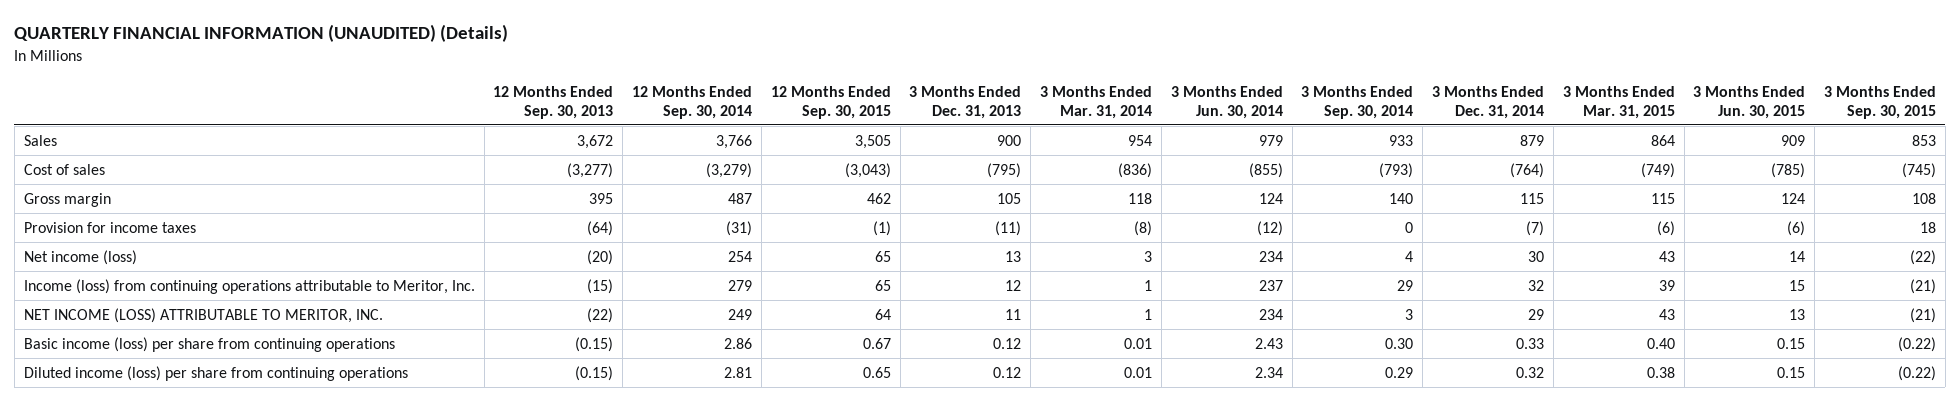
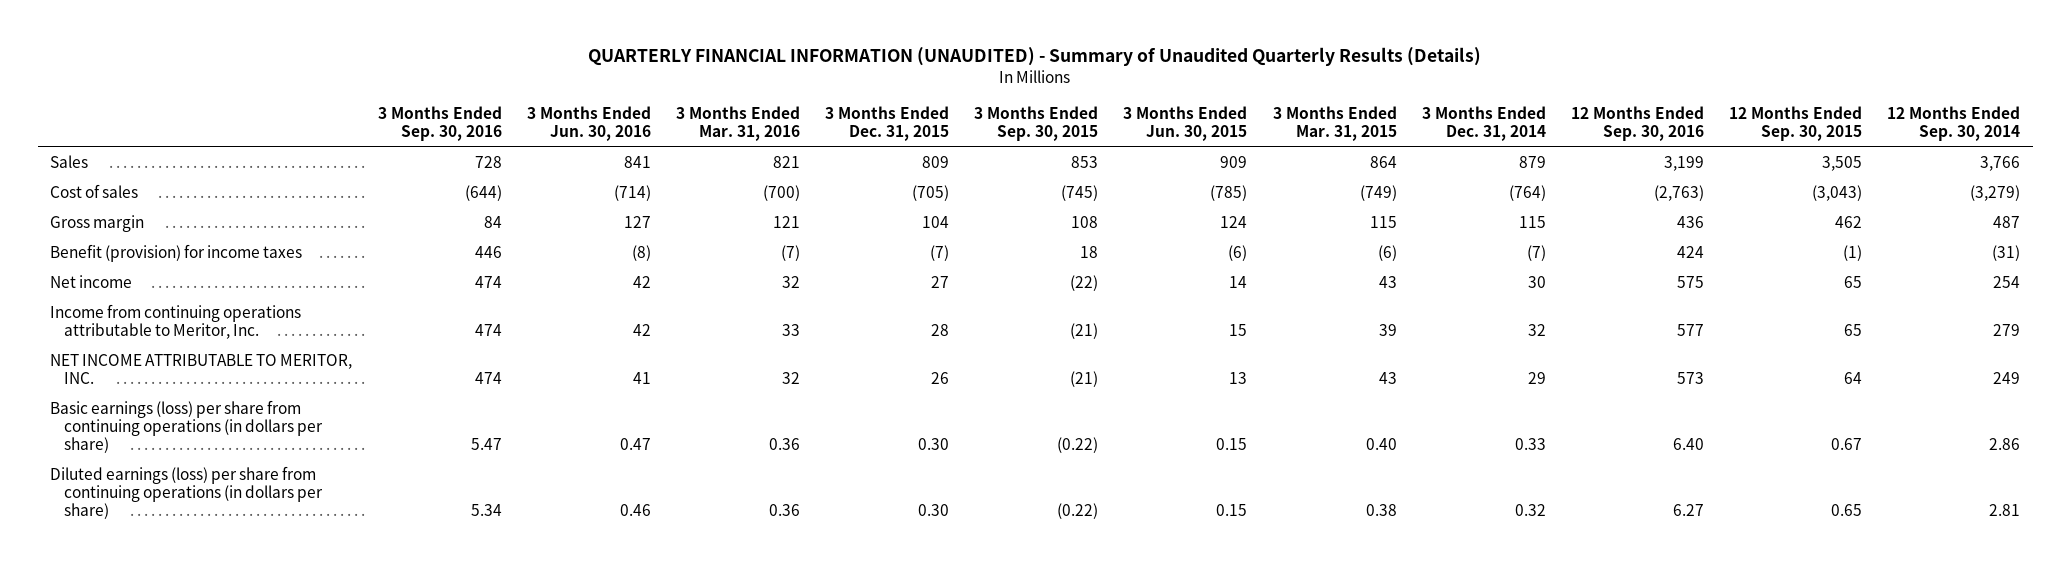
- QUARTERLY FINANCIAL INFORMATION (UNAUDITED) (Details)
+ QUARTERLY FINANCIAL INFORMATION (UNAUDITED) - Summary of Unaudited Quarterly Results (Details)
- | 12 Months Ended Sep. 30, 2013 | 12 Months Ended Sep. 30, 2014 | 12 Months Ended Sep. 30, 2015 | 3 Months Ended Dec. 31, 2013 | 3 Months Ended Mar. 31, 2014 | 3 Months Ended Jun. 30, 2014 | 3 Months Ended Sep. 30, 2014 | 3 Months Ended Dec. 31, 2014 | 3 Months Ended Mar. 31, 2015 | 3 Months Ended Jun. 30, 2015 | 3 Months Ended Sep. 30, 2015
+ | 3 Months Ended Sep. 30, 2016 | 3 Months Ended Jun. 30, 2016 | 3 Months Ended Mar. 31, 2016 | 3 Months Ended Dec. 31, 2015 | 3 Months Ended Sep. 30, 2015 | 3 Months Ended Jun. 30, 2015 | 3 Months Ended Mar. 31, 2015 | 3 Months Ended Dec. 31, 2014 | 12 Months Ended Sep. 30, 2016 | 12 Months Ended Sep. 30, 2015 | 12 Months Ended Sep. 30, 2014
- Provision for income taxes | (64) | (31) | (1) | (11) | (8) | (12) | 0 | (7) | (6) | (6) | 18
- Net income (loss) | (20) | 254 | 65 | 13 | 3 | 234 | 4 | 30 | 43 | 14 | (22)
- Income (loss) from continuing operations attributable to Meritor, Inc. | (15) | 279 | 65 | 12 | 1 | 237 | 29 | 32 | 39 | 15 | (21)
- NET INCOME (LOSS) ATTRIBUTABLE TO MERITOR, INC. | (22) | 249 | 64 | 11 | 1 | 234 | 3 | 29 | 43 | 13 | (21)
- Basic income (loss) per share from continuing operations | (0.15) | 2.86 | 0.67 | 0.12 | 0.01 | 2.43 | 0.30 | 0.33 | 0.40 | 0.15 | (0.22)
- Diluted income (loss) per share from continuing operations | (0.15) | 2.81 | 0.65 | 0.12 | 0.01 | 2.34 | 0.29 | 0.32 | 0.38 | 0.15 | (0.22)
+ Benefit (provision) for income taxes | 446 | (8) | (7) | (7) | 18 | (6) | (6) | (7) | 424 | (1) | (31)
+ Net income | 474 | 42 | 32 | 27 | (22) | 14 | 43 | 30 | 575 | 65 | 254
+ Income from continuing operations attributable to Meritor, Inc. | 474 | 42 | 33 | 28 | (21) | 15 | 39 | 32 | 577 | 65 | 279
+ NET INCOME ATTRIBUTABLE TO MERITOR, INC. | 474 | 41 | 32 | 26 | (21) | 13 | 43 | 29 | 573 | 64 | 249
+ Basic earnings (loss) per share from continuing operations (in dollars per share) | 5.47 | 0.47 | 0.36 | 0.30 | (0.22) | 0.15 | 0.40 | 0.33 | 6.40 | 0.67 | 2.86
+ Diluted earnings (loss) per share from continuing operations (in dollars per share) | 5.34 | 0.46 | 0.36 | 0.30 | (0.22) | 0.15 | 0.38 | 0.32 | 6.27 | 0.65 | 2.81

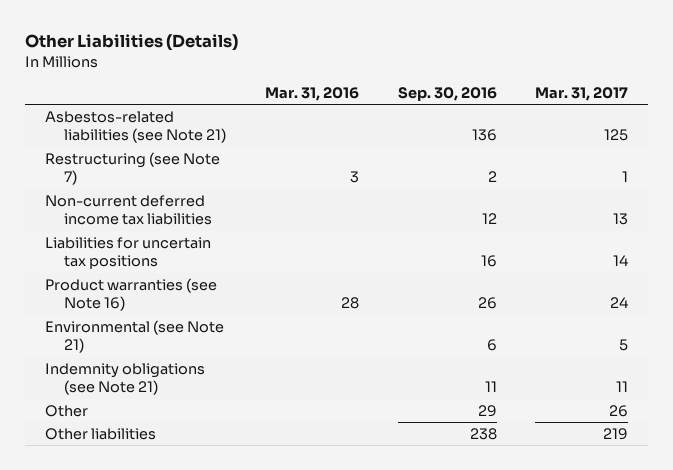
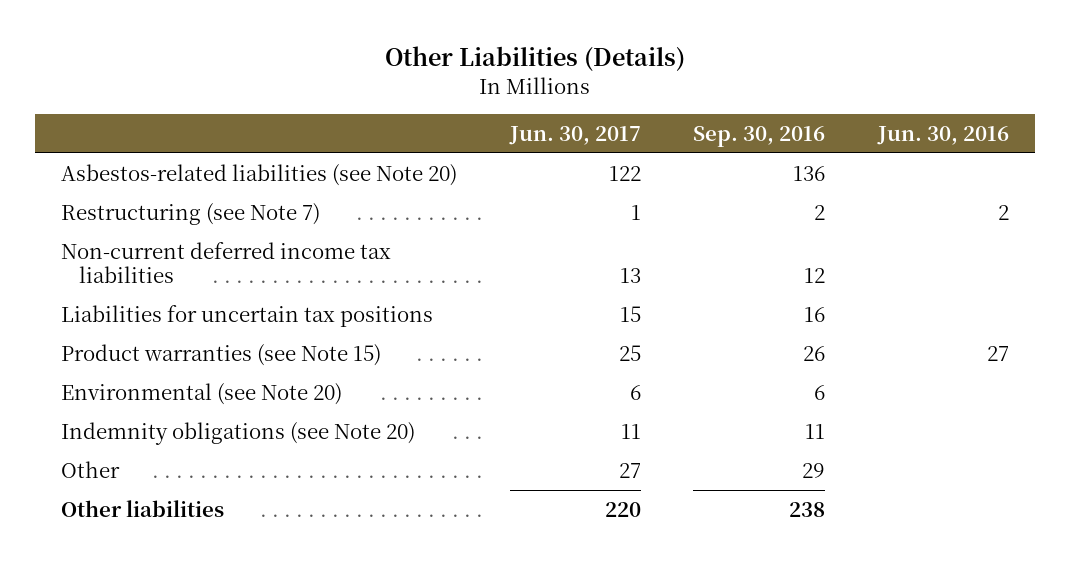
- | Mar. 31, 2016 | Sep. 30, 2016 | Mar. 31, 2017
+ | Jun. 30, 2017 | Sep. 30, 2016 | Jun. 30, 2016
- Asbestos-related liabilities (see Note 21) | | 136 | 125
+ Asbestos-related liabilities (see Note 20) | 122 | 136 |
- Product warranties (see Note 16) | 28 | 26 | 24
- Environmental (see Note 21) | | 6 | 5
- Indemnity obligations (see Note 21) | | 11 | 11
+ Product warranties (see Note 15) | 25 | 26 | 27
+ Environmental (see Note 20) | 6 | 6 |
+ Indemnity obligations (see Note 20) | 11 | 11 |

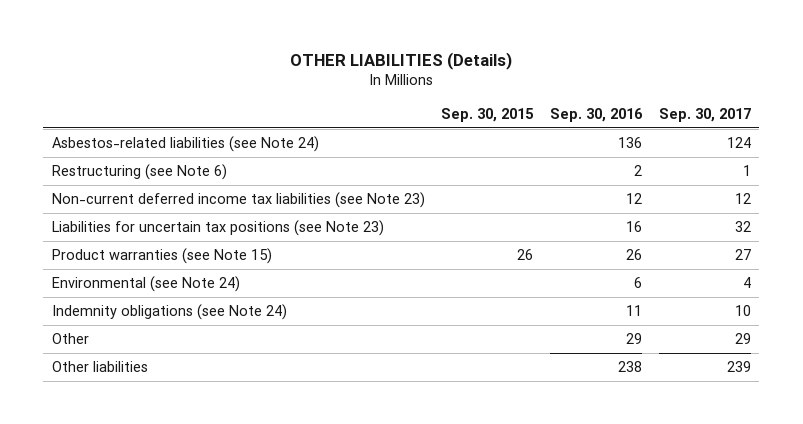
- Other Liabilities (Details)
+ OTHER LIABILITIES (Details)
- | Jun. 30, 2017 | Sep. 30, 2016 | Jun. 30, 2016
+ | Sep. 30, 2015 | Sep. 30, 2016 | Sep. 30, 2017
- Asbestos-related liabilities (see Note 20) | 122 | 136 |
- Restructuring (see Note 7) | 1 | 2 | 2
- Non-current deferred income tax liabilities | 13 | 12 |
- Liabilities for uncertain tax positions | 15 | 16 |
+ Asbestos-related liabilities (see Note 24) | | 136 | 124
+ Restructuring (see Note 6) | | 2 | 1
+ Non-current deferred income tax liabilities (see Note 23) | | 12 | 12
+ Liabilities for uncertain tax positions (see Note 23) | | 16 | 32
- Environmental (see Note 20) | 6 | 6 |
- Indemnity obligations (see Note 20) | 11 | 11 |
+ Environmental (see Note 24) | | 6 | 4
+ Indemnity obligations (see Note 24) | | 11 | 10

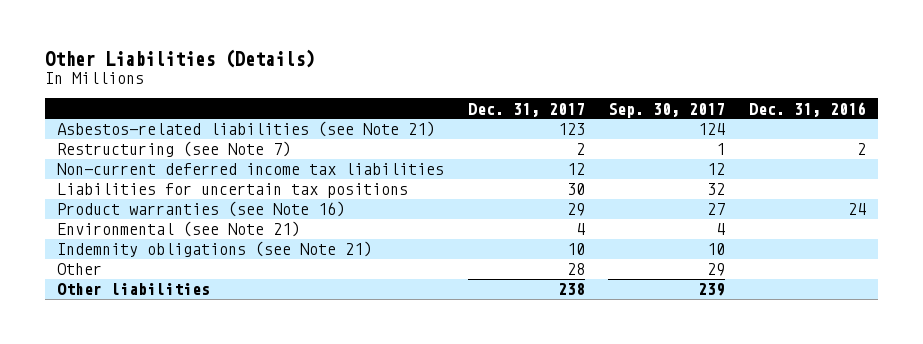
- OTHER LIABILITIES (Details)
+ Other Liabilities (Details)
- | Sep. 30, 2015 | Sep. 30, 2016 | Sep. 30, 2017
+ | Dec. 31, 2017 | Sep. 30, 2017 | Dec. 31, 2016
- Asbestos-related liabilities (see Note 24) | | 136 | 124
- Restructuring (see Note 6) | | 2 | 1
- Non-current deferred income tax liabilities (see Note 23) | | 12 | 12
- Liabilities for uncertain tax positions (see Note 23) | | 16 | 32
- Product warranties (see Note 15) | 26 | 26 | 27
- Environmental (see Note 24) | | 6 | 4
- Indemnity obligations (see Note 24) | | 11 | 10
+ Asbestos-related liabilities (see Note 21) | 123 | 124 |
+ Restructuring (see Note 7) | 2 | 1 | 2
+ Non-current deferred income tax liabilities | 12 | 12 |
+ Liabilities for uncertain tax positions | 30 | 32 |
+ Product warranties (see Note 16) | 29 | 27 | 24
+ Environmental (see Note 21) | 4 | 4 |
+ Indemnity obligations (see Note 21) | 10 | 10 |

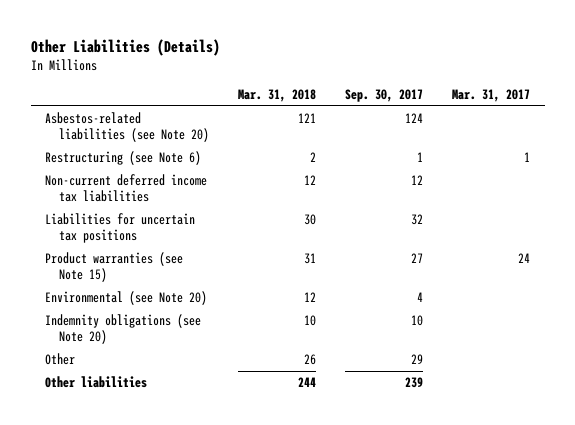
- | Dec. 31, 2017 | Sep. 30, 2017 | Dec. 31, 2016
+ | Mar. 31, 2018 | Sep. 30, 2017 | Mar. 31, 2017
- Asbestos-related liabilities (see Note 21) | 123 | 124 |
- Restructuring (see Note 7) | 2 | 1 | 2
+ Asbestos-related liabilities (see Note 20) | 121 | 124 |
+ Restructuring (see Note 6) | 2 | 1 | 1
- Product warranties (see Note 16) | 29 | 27 | 24
- Environmental (see Note 21) | 4 | 4 |
- Indemnity obligations (see Note 21) | 10 | 10 |
+ Product warranties (see Note 15) | 31 | 27 | 24
+ Environmental (see Note 20) | 12 | 4 |
+ Indemnity obligations (see Note 20) | 10 | 10 |

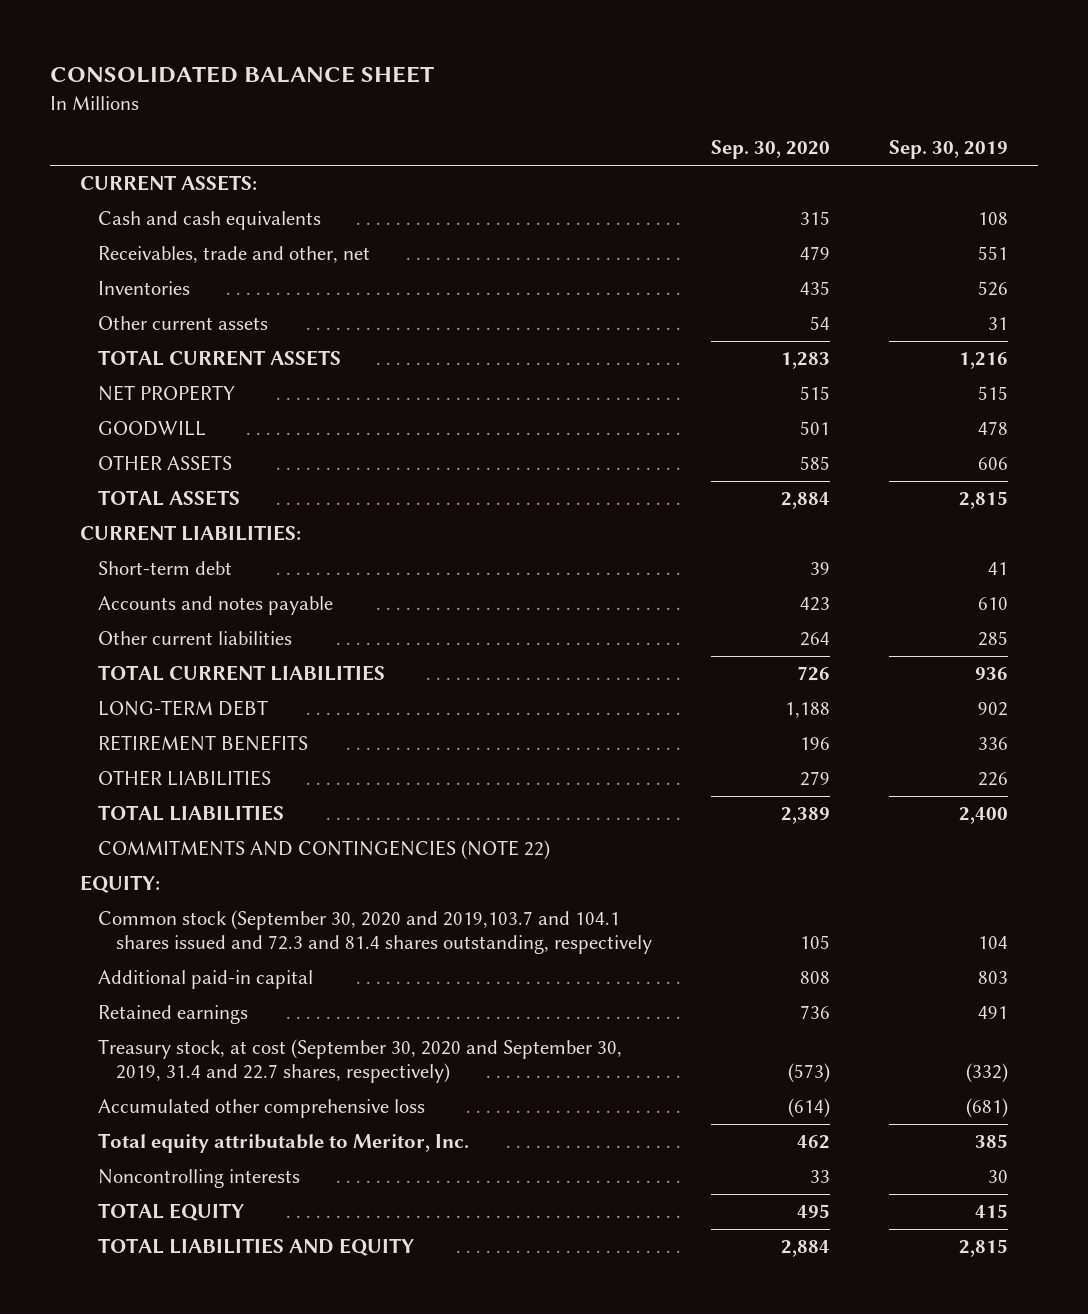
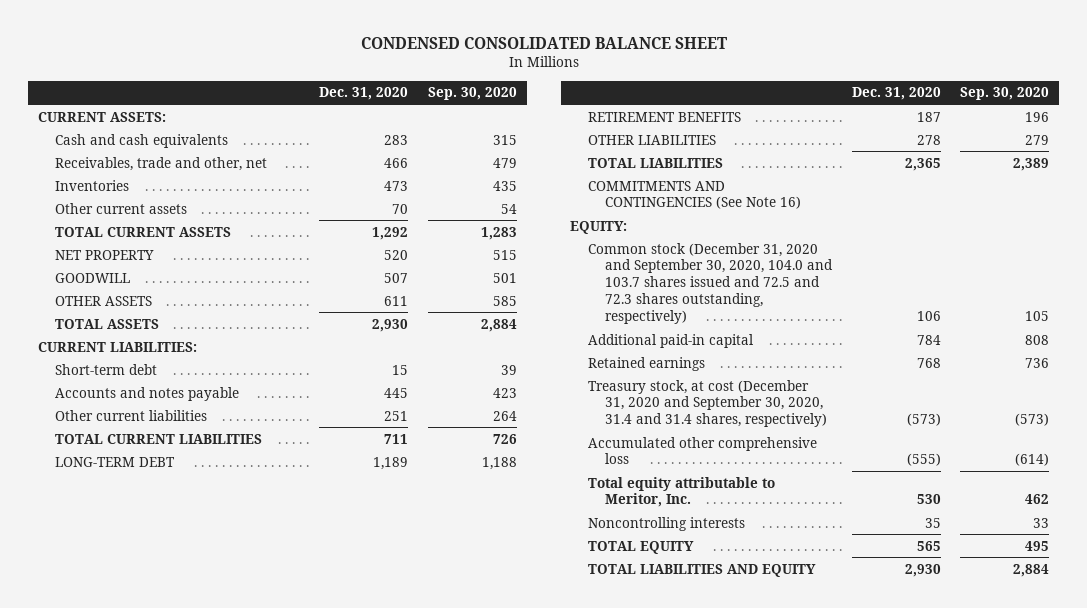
- CONSOLIDATED BALANCE SHEET
+ CONDENSED CONSOLIDATED BALANCE SHEET
- | Sep. 30, 2020 | Sep. 30, 2019
+ | Dec. 31, 2020 | Sep. 30, 2020
- COMMITMENTS AND CONTINGENCIES (NOTE 22)
+ COMMITMENTS AND CONTINGENCIES (See Note 16)
- Common stock (September 30, 2020 and 2019,103.7 and 104.1 shares issued and 72.3 and 81.4 shares outstanding, respectively | 105 | 104
+ Common stock (December 31, 2020 and September 30, 2020, 104.0 and 103.7 shares issued and 72.5 and 72.3 shares outstanding, respectively) | 106 | 105
- Treasury stock, at cost (September 30, 2020 and September 30, 2019, 31.4 and 22.7 shares, respectively) | (573) | (332)
+ Treasury stock, at cost (December 31, 2020 and September 30, 2020, 31.4 and 31.4 shares, respectively) | (573) | (573)

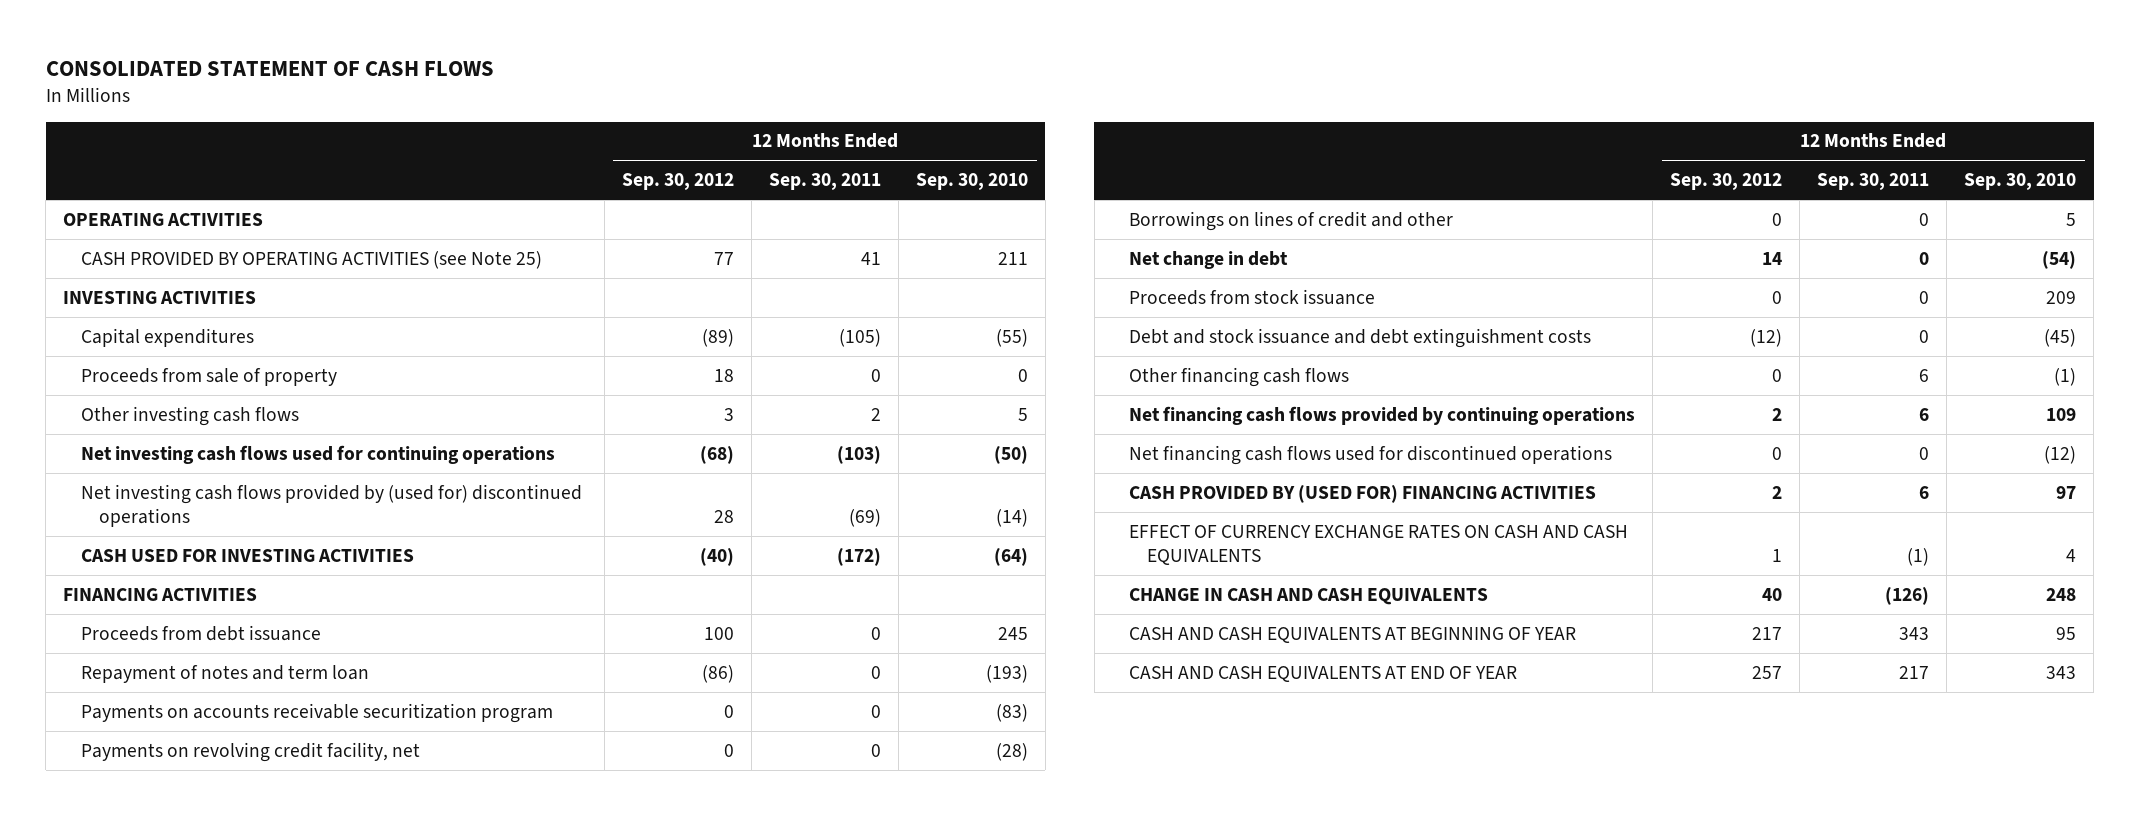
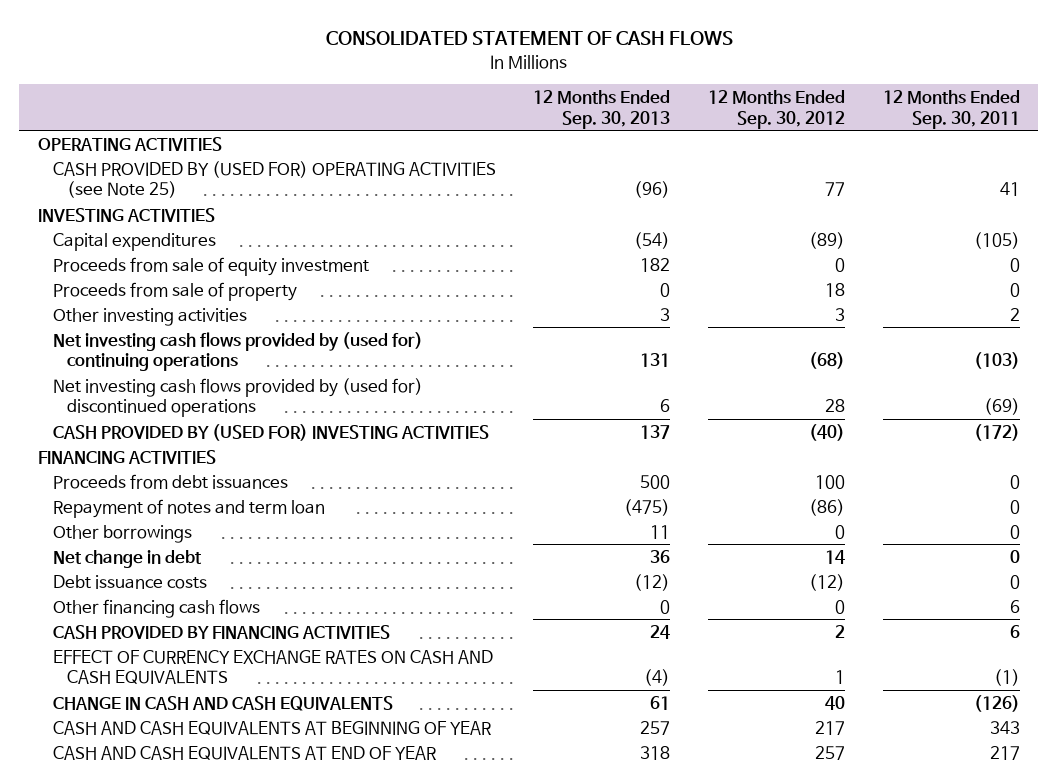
- | 12 Months Ended Sep. 30, 2012 | 12 Months Ended Sep. 30, 2011 | 12 Months Ended Sep. 30, 2010
+ | 12 Months Ended Sep. 30, 2013 | 12 Months Ended Sep. 30, 2012 | 12 Months Ended Sep. 30, 2011
- CASH PROVIDED BY OPERATING ACTIVITIES (see Note 25) | 77 | 41 | 211
+ CASH PROVIDED BY (USED FOR) OPERATING ACTIVITIES (see Note 25) | (96) | 77 | 41
+ Proceeds from sale of equity investment | 182 | 0 | 0
- Other investing cash flows | 3 | 2 | 5
- Net investing cash flows used for continuing operations | (68) | (103) | (50)
+ Other investing activities | 3 | 3 | 2
+ Net investing cash flows provided by (used for) continuing operations | 131 | (68) | (103)
- CASH USED FOR INVESTING ACTIVITIES | (40) | (172) | (64)
+ CASH PROVIDED BY (USED FOR) INVESTING ACTIVITIES | 137 | (40) | (172)
- Proceeds from debt issuance | 100 | 0 | 245
+ Proceeds from debt issuances | 500 | 100 | 0
- Payments on accounts receivable securitization program | 0 | 0 | (83)
- Payments on revolving credit facility, net | 0 | 0 | (28)
- Borrowings on lines of credit and other | 0 | 0 | 5
+ Other borrowings | 11 | 0 | 0
- Proceeds from stock issuance | 0 | 0 | 209
- Debt and stock issuance and debt extinguishment costs | (12) | 0 | (45)
+ Debt issuance costs | (12) | (12) | 0
- Net financing cash flows provided by continuing operations | 2 | 6 | 109
- Net financing cash flows used for discontinued operations | 0 | 0 | (12)
- CASH PROVIDED BY (USED FOR) FINANCING ACTIVITIES | 2 | 6 | 97
+ CASH PROVIDED BY FINANCING ACTIVITIES | 24 | 2 | 6

